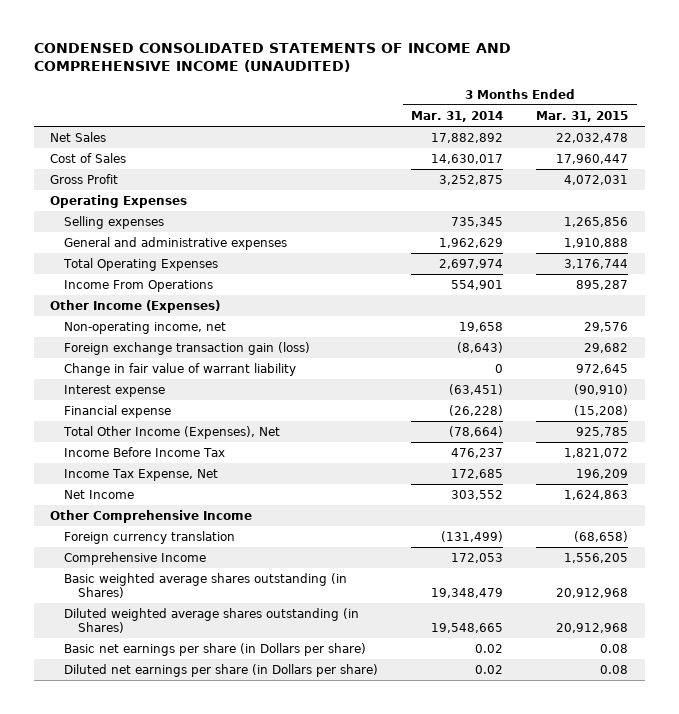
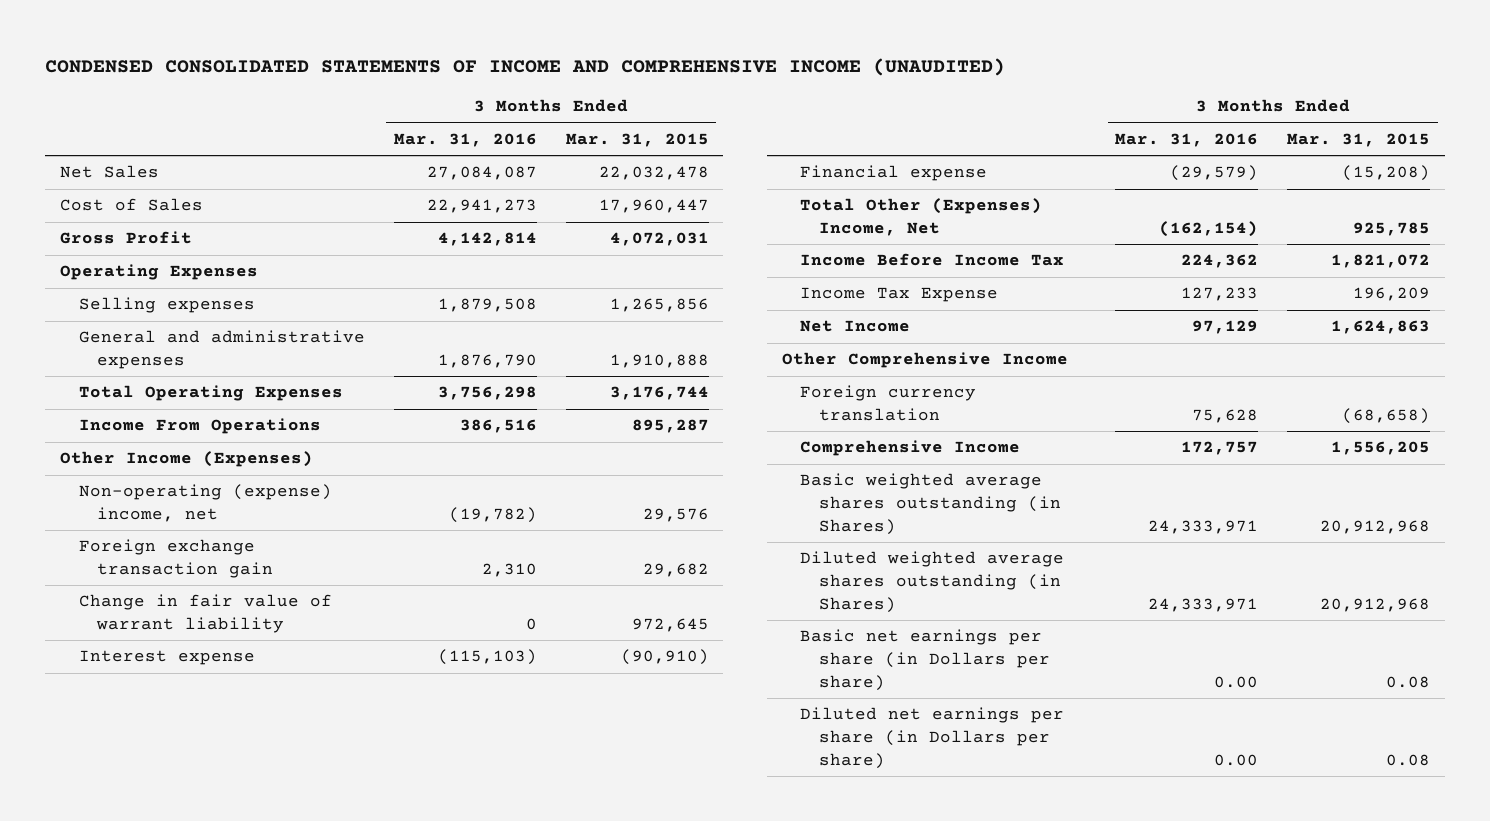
- | 3 Months Ended Mar. 31, 2014 | 3 Months Ended Mar. 31, 2015
+ | 3 Months Ended Mar. 31, 2016 | 3 Months Ended Mar. 31, 2015
- Non-operating income, net | 19,658 | 29,576
- Foreign exchange transaction gain (loss) | (8,643) | 29,682
+ Non-operating (expense) income, net | (19,782) | 29,576
+ Foreign exchange transaction gain | 2,310 | 29,682
- Total Other Income (Expenses), Net | (78,664) | 925,785
+ Total Other (Expenses) Income, Net | (162,154) | 925,785
- Income Tax Expense, Net | 172,685 | 196,209
+ Income Tax Expense | 127,233 | 196,209

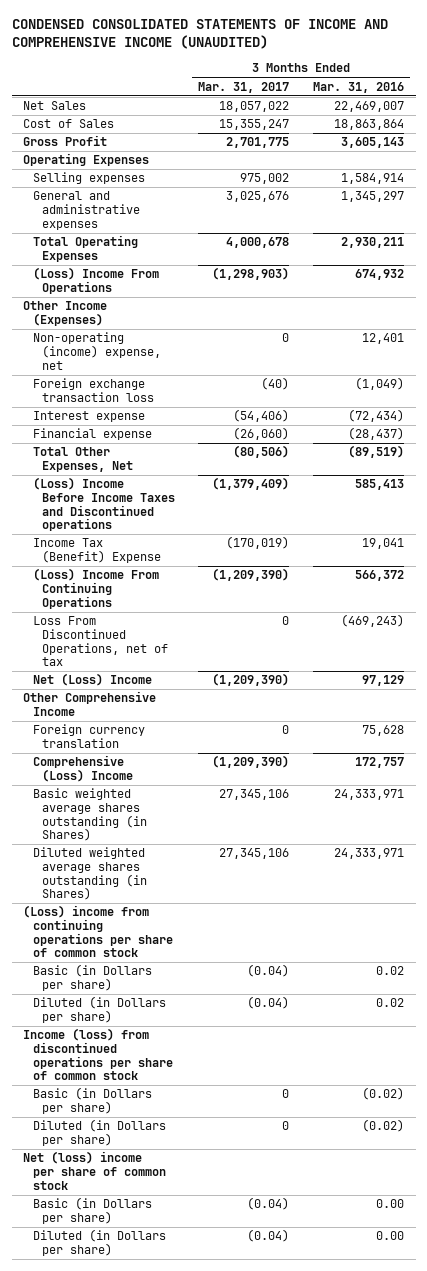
- | 3 Months Ended Mar. 31, 2016 | 3 Months Ended Mar. 31, 2015
+ | 3 Months Ended Mar. 31, 2017 | 3 Months Ended Mar. 31, 2016
- Net Sales | 27,084,087 | 22,032,478
- Cost of Sales | 22,941,273 | 17,960,447
- Gross Profit | 4,142,814 | 4,072,031
+ Net Sales | 18,057,022 | 22,469,007
+ Cost of Sales | 15,355,247 | 18,863,864
+ Gross Profit | 2,701,775 | 3,605,143
- Selling expenses | 1,879,508 | 1,265,856
- General and administrative expenses | 1,876,790 | 1,910,888
- Total Operating Expenses | 3,756,298 | 3,176,744
- Income From Operations | 386,516 | 895,287
+ Selling expenses | 975,002 | 1,584,914
+ General and administrative expenses | 3,025,676 | 1,345,297
+ Total Operating Expenses | 4,000,678 | 2,930,211
+ (Loss) Income From Operations | (1,298,903) | 674,932
- Non-operating (expense) income, net | (19,782) | 29,576
- Foreign exchange transaction gain | 2,310 | 29,682
- Change in fair value of warrant liability | 0 | 972,645
- Interest expense | (115,103) | (90,910)
- Financial expense | (29,579) | (15,208)
- Total Other (Expenses) Income, Net | (162,154) | 925,785
- Income Before Income Tax | 224,362 | 1,821,072
- Income Tax Expense | 127,233 | 196,209
- Net Income | 97,129 | 1,624,863
+ Non-operating (income) expense, net | 0 | 12,401
+ Foreign exchange transaction loss | (40) | (1,049)
+ Interest expense | (54,406) | (72,434)
+ Financial expense | (26,060) | (28,437)
+ Total Other Expenses, Net | (80,506) | (89,519)
+ (Loss) Income Before Income Taxes and Discontinued operations | (1,379,409) | 585,413
+ Income Tax (Benefit) Expense | (170,019) | 19,041
+ (Loss) Income From Continuing Operations | (1,209,390) | 566,372
+ Loss From Discontinued Operations, net of tax | 0 | (469,243)
+ Net (Loss) Income | (1,209,390) | 97,129
- Comprehensive Income | 172,757 | 1,556,205
+ Comprehensive (Loss) Income | (1,209,390) | 172,757
- Basic net earnings per share (in Dollars per share) | 0.00 | 0.08
- Diluted net earnings per share (in Dollars per share) | 0.00 | 0.08
+ (Loss) income from continuing operations per share of common stock
+ Basic (in Dollars per share) | (0.04) | 0.02
+ Diluted (in Dollars per share) | (0.04) | 0.02
+ Income (loss) from discontinued operations per share of common stock
+ Basic (in Dollars per share) | 0 | (0.02)
+ Diluted (in Dollars per share) | 0 | (0.02)
+ Net (loss) income per share of common stock
+ Basic (in Dollars per share) | (0.04) | 0.00
+ Diluted (in Dollars per share) | (0.04) | 0.00

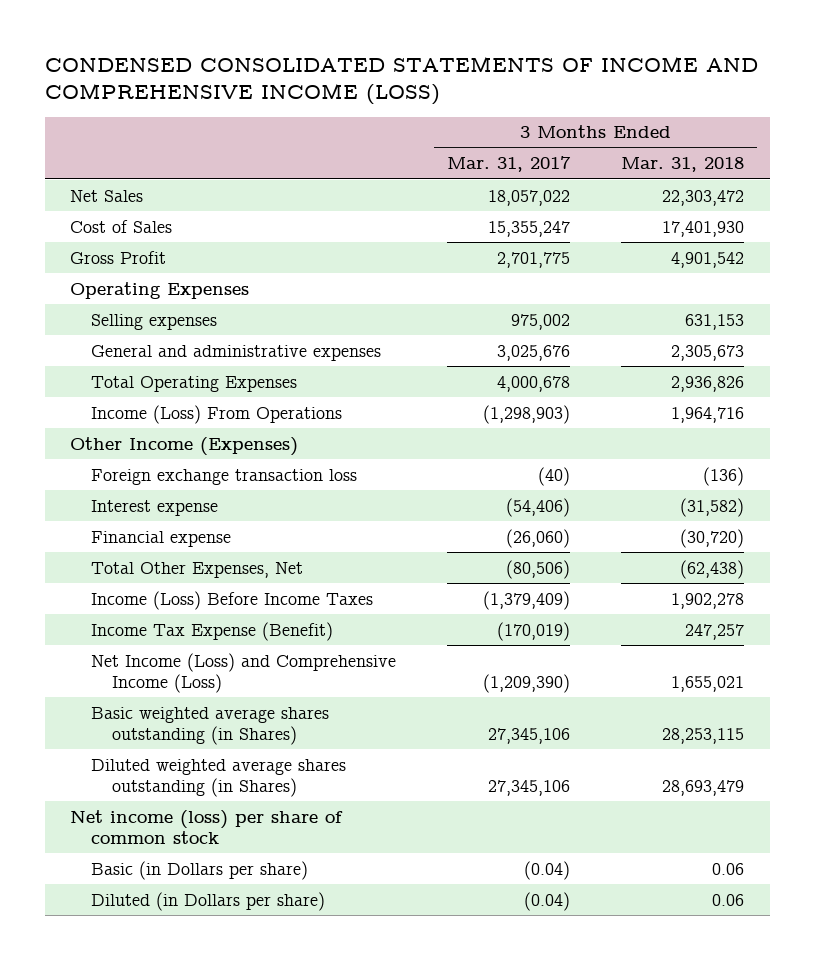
- CONDENSED CONSOLIDATED STATEMENTS OF INCOME AND COMPREHENSIVE INCOME (UNAUDITED)
+ CONDENSED CONSOLIDATED STATEMENTS OF INCOME AND COMPREHENSIVE INCOME (LOSS)
- | 3 Months Ended Mar. 31, 2017 | 3 Months Ended Mar. 31, 2016
+ | 3 Months Ended Mar. 31, 2017 | 3 Months Ended Mar. 31, 2018
- (Loss) Income From Operations | (1,298,903) | 674,932
+ Income (Loss) From Operations | (1,298,903) | 1,964,716
- Non-operating (income) expense, net | 0 | 12,401
- (Loss) Income Before Income Taxes and Discontinued operations | (1,379,409) | 585,413
- Income Tax (Benefit) Expense | (170,019) | 19,041
- (Loss) Income From Continuing Operations | (1,209,390) | 566,372
- Loss From Discontinued Operations, net of tax | 0 | (469,243)
- Net (Loss) Income | (1,209,390) | 97,129
- Other Comprehensive Income
- Foreign currency translation | 0 | 75,628
- Comprehensive (Loss) Income | (1,209,390) | 172,757
+ Income (Loss) Before Income Taxes | (1,379,409) | 1,902,278
+ Income Tax Expense (Benefit) | (170,019) | 247,257
+ Net Income (Loss) and Comprehensive Income (Loss) | (1,209,390) | 1,655,021
- (Loss) income from continuing operations per share of common stock
- Basic (in Dollars per share) | (0.04) | 0.02
- Diluted (in Dollars per share) | (0.04) | 0.02
- Income (loss) from discontinued operations per share of common stock
- Basic (in Dollars per share) | 0 | (0.02)
- Diluted (in Dollars per share) | 0 | (0.02)
- Net (loss) income per share of common stock
+ Net income (loss) per share of common stock

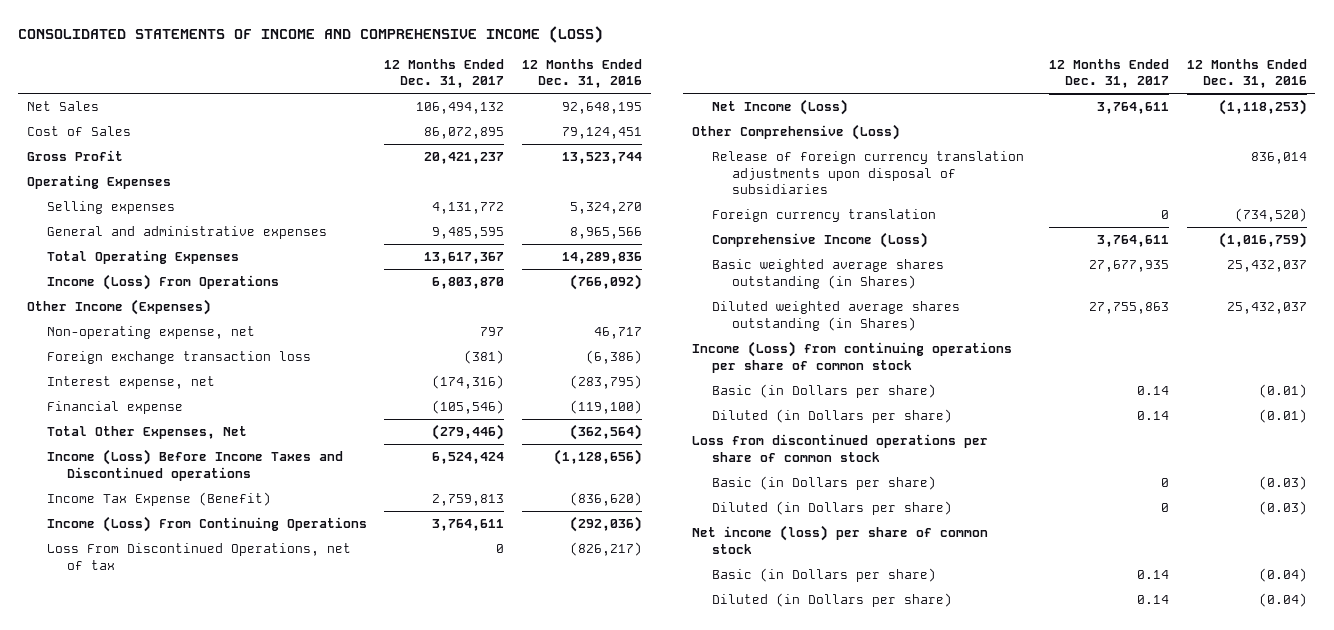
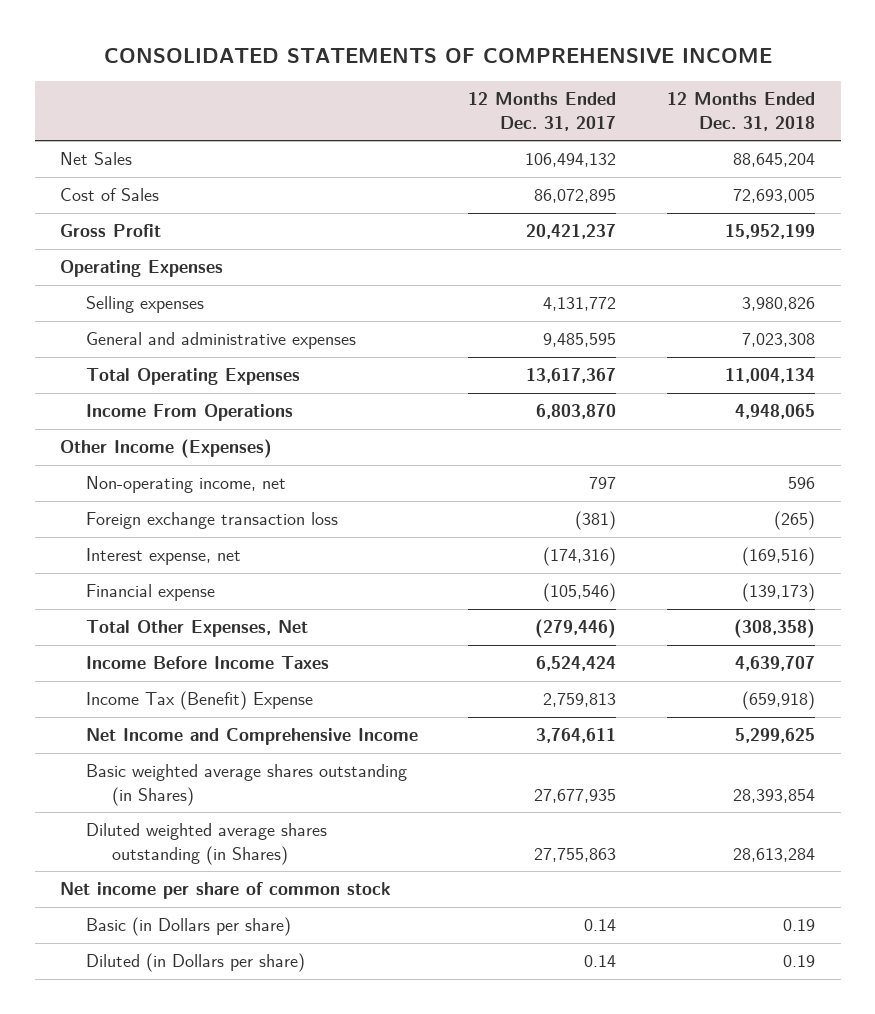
- CONSOLIDATED STATEMENTS OF INCOME AND COMPREHENSIVE INCOME (LOSS)
+ CONSOLIDATED STATEMENTS OF COMPREHENSIVE INCOME
- | 12 Months Ended Dec. 31, 2017 | 12 Months Ended Dec. 31, 2016
+ | 12 Months Ended Dec. 31, 2017 | 12 Months Ended Dec. 31, 2018
- Income (Loss) From Operations | 6,803,870 | (766,092)
+ Income From Operations | 6,803,870 | 4,948,065
- Non-operating expense, net | 797 | 46,717
+ Non-operating income, net | 797 | 596
- Income (Loss) Before Income Taxes and Discontinued operations | 6,524,424 | (1,128,656)
- Income Tax Expense (Benefit) | 2,759,813 | (836,620)
- Income (Loss) From Continuing Operations | 3,764,611 | (292,036)
- Loss From Discontinued Operations, net of tax | 0 | (826,217)
- Net Income (Loss) | 3,764,611 | (1,118,253)
- Other Comprehensive (Loss)
- Release of foreign currency translation adjustments upon disposal of subsidiaries | | 836,014
- Foreign currency translation | 0 | (734,520)
- Comprehensive Income (Loss) | 3,764,611 | (1,016,759)
+ Income Before Income Taxes | 6,524,424 | 4,639,707
+ Income Tax (Benefit) Expense | 2,759,813 | (659,918)
+ Net Income and Comprehensive Income | 3,764,611 | 5,299,625
- Income (Loss) from continuing operations per share of common stock
- Basic (in Dollars per share) | 0.14 | (0.01)
- Diluted (in Dollars per share) | 0.14 | (0.01)
- Loss from discontinued operations per share of common stock
- Basic (in Dollars per share) | 0 | (0.03)
- Diluted (in Dollars per share) | 0 | (0.03)
- Net income (loss) per share of common stock
+ Net income per share of common stock

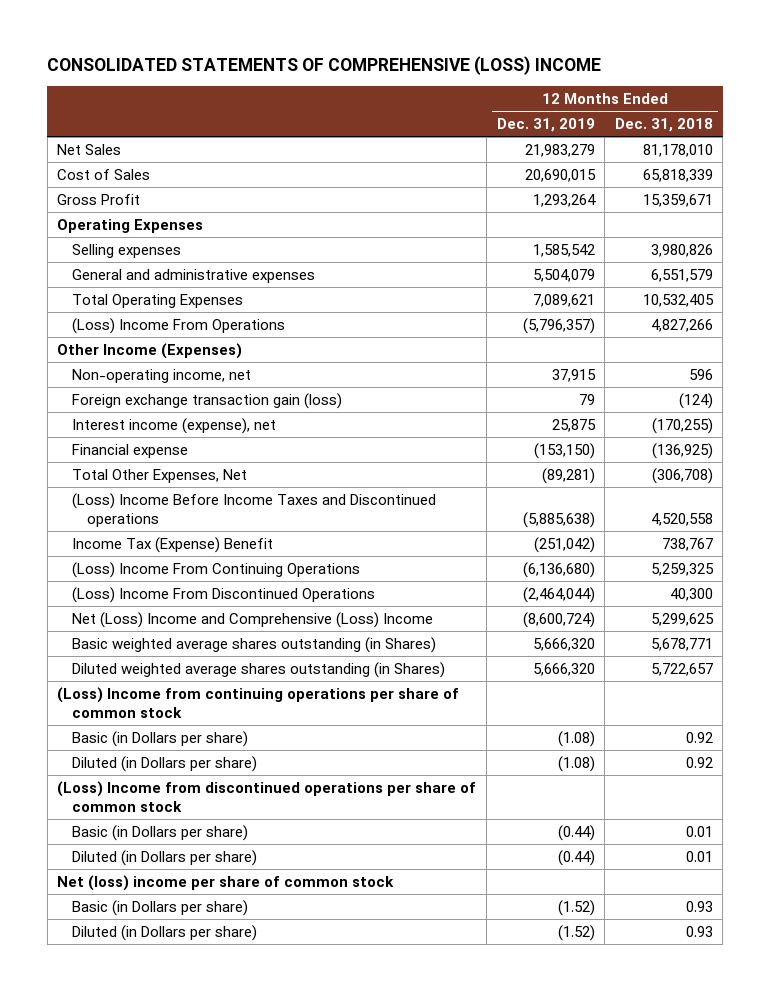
- CONSOLIDATED STATEMENTS OF COMPREHENSIVE INCOME
+ CONSOLIDATED STATEMENTS OF COMPREHENSIVE (LOSS) INCOME
- | 12 Months Ended Dec. 31, 2017 | 12 Months Ended Dec. 31, 2018
+ | 12 Months Ended Dec. 31, 2019 | 12 Months Ended Dec. 31, 2018
- Net Sales | 106,494,132 | 88,645,204
- Cost of Sales | 86,072,895 | 72,693,005
- Gross Profit | 20,421,237 | 15,952,199
+ Net Sales | 21,983,279 | 81,178,010
+ Cost of Sales | 20,690,015 | 65,818,339
+ Gross Profit | 1,293,264 | 15,359,671
- General and administrative expenses | 9,485,595 | 7,023,308
- Total Operating Expenses | 13,617,367 | 11,004,134
- Income From Operations | 6,803,870 | 4,948,065
+ General and administrative expenses | 5,504,079 | 6,551,579
+ Total Operating Expenses | 7,089,621 | 10,532,405
+ (Loss) Income From Operations | (5,796,357) | 4,827,266
- Foreign exchange transaction loss | (381) | (265)
- Interest expense, net | (174,316) | (169,516)
- Financial expense | (105,546) | (139,173)
- Total Other Expenses, Net | (279,446) | (308,358)
- Income Before Income Taxes | 6,524,424 | 4,639,707
- Income Tax (Benefit) Expense | 2,759,813 | (659,918)
- Net Income and Comprehensive Income | 3,764,611 | 5,299,625
- Basic weighted average shares outstanding (in Shares) | 27,677,935 | 28,393,854
- Diluted weighted average shares outstanding (in Shares) | 27,755,863 | 28,613,284
- Net income per share of common stock
- Basic (in Dollars per share) | 0.14 | 0.19
- Diluted (in Dollars per share) | 0.14 | 0.19
+ Foreign exchange transaction gain (loss) | 79 | (124)
+ Interest income (expense), net | 25,875 | (170,255)
+ Financial expense | (153,150) | (136,925)
+ Total Other Expenses, Net | (89,281) | (306,708)
+ (Loss) Income Before Income Taxes and Discontinued operations | (5,885,638) | 4,520,558
+ Income Tax (Expense) Benefit | (251,042) | 738,767
+ (Loss) Income From Continuing Operations | (6,136,680) | 5,259,325
+ (Loss) Income From Discontinued Operations | (2,464,044) | 40,300
+ Net (Loss) Income and Comprehensive (Loss) Income | (8,600,724) | 5,299,625
+ Basic weighted average shares outstanding (in Shares) | 5,666,320 | 5,678,771
+ Diluted weighted average shares outstanding (in Shares) | 5,666,320 | 5,722,657
+ (Loss) Income from continuing operations per share of common stock
+ Basic (in Dollars per share) | (1.08) | 0.92
+ Diluted (in Dollars per share) | (1.08) | 0.92
+ (Loss) Income from discontinued operations per share of common stock
+ Basic (in Dollars per share) | (0.44) | 0.01
+ Diluted (in Dollars per share) | (0.44) | 0.01
+ Net (loss) income per share of common stock
+ Basic (in Dollars per share) | (1.52) | 0.93
+ Diluted (in Dollars per share) | (1.52) | 0.93

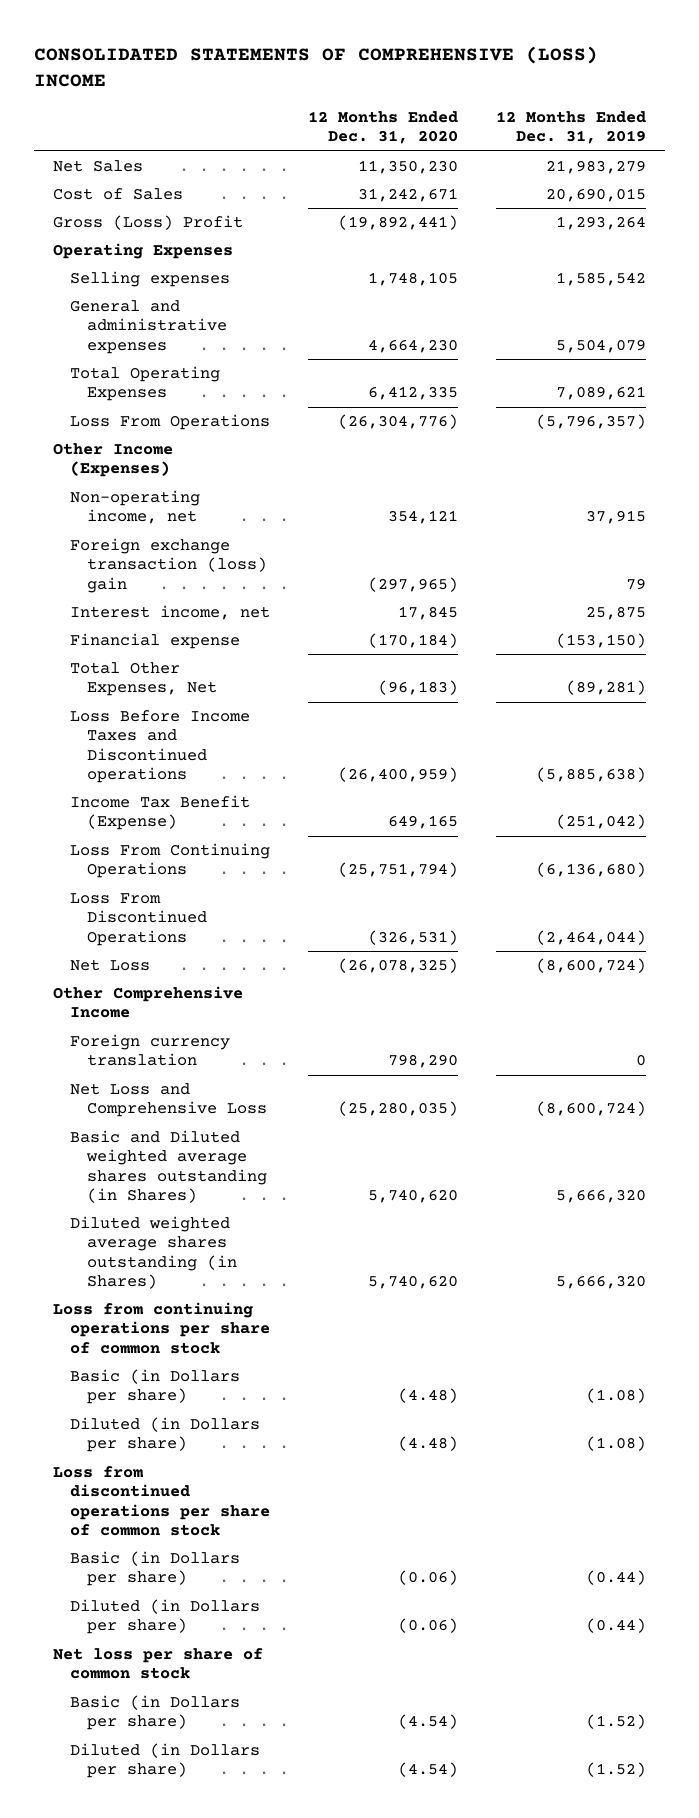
- | 12 Months Ended Dec. 31, 2019 | 12 Months Ended Dec. 31, 2018
+ | 12 Months Ended Dec. 31, 2020 | 12 Months Ended Dec. 31, 2019
- Gross Profit | 1,293,264 | 15,359,671
+ Gross (Loss) Profit | (19,892,441) | 1,293,264
- (Loss) Income From Operations | (5,796,357) | 4,827,266
+ Loss From Operations | (26,304,776) | (5,796,357)
- Foreign exchange transaction gain (loss) | 79 | (124)
- Interest income (expense), net | 25,875 | (170,255)
+ Foreign exchange transaction (loss) gain | (297,965) | 79
+ Interest income, net | 17,845 | 25,875
- (Loss) Income Before Income Taxes and Discontinued operations | (5,885,638) | 4,520,558
- Income Tax (Expense) Benefit | (251,042) | 738,767
- (Loss) Income From Continuing Operations | (6,136,680) | 5,259,325
- (Loss) Income From Discontinued Operations | (2,464,044) | 40,300
- Net (Loss) Income and Comprehensive (Loss) Income | (8,600,724) | 5,299,625
- Basic weighted average shares outstanding (in Shares) | 5,666,320 | 5,678,771
+ Loss Before Income Taxes and Discontinued operations | (26,400,959) | (5,885,638)
+ Income Tax Benefit (Expense) | 649,165 | (251,042)
+ Loss From Continuing Operations | (25,751,794) | (6,136,680)
+ Loss From Discontinued Operations | (326,531) | (2,464,044)
+ Net Loss | (26,078,325) | (8,600,724)
+ Other Comprehensive Income
+ Foreign currency translation | 798,290 | 0
+ Net Loss and Comprehensive Loss | (25,280,035) | (8,600,724)
+ Basic and Diluted weighted average shares outstanding (in Shares) | 5,740,620 | 5,666,320
- (Loss) Income from continuing operations per share of common stock
+ Loss from continuing operations per share of common stock
- (Loss) Income from discontinued operations per share of common stock
+ Loss from discontinued operations per share of common stock
- Net (loss) income per share of common stock
+ Net loss per share of common stock

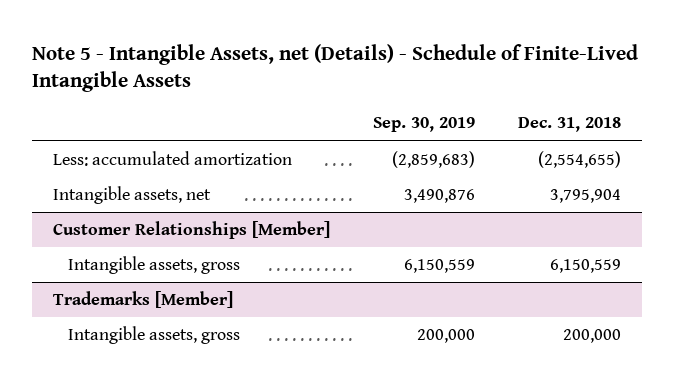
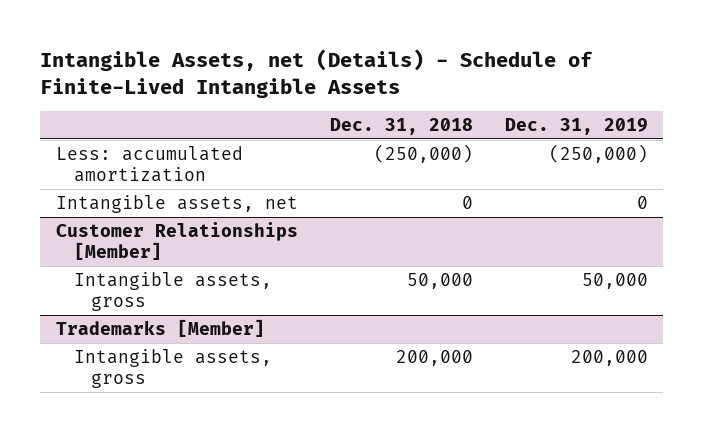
- Note 5 - Intangible Assets, net (Details) - Schedule of Finite-Lived Intangible Assets
+ Intangible Assets, net (Details) - Schedule of Finite-Lived Intangible Assets
- | Sep. 30, 2019 | Dec. 31, 2018
+ | Dec. 31, 2018 | Dec. 31, 2019
- Less: accumulated amortization | (2,859,683) | (2,554,655)
- Intangible assets, net | 3,490,876 | 3,795,904
+ Less: accumulated amortization | (250,000) | (250,000)
+ Intangible assets, net | 0 | 0
@ Customer Relationships [Member]
- Intangible assets, gross | 6,150,559 | 6,150,559
+ Intangible assets, gross | 50,000 | 50,000

